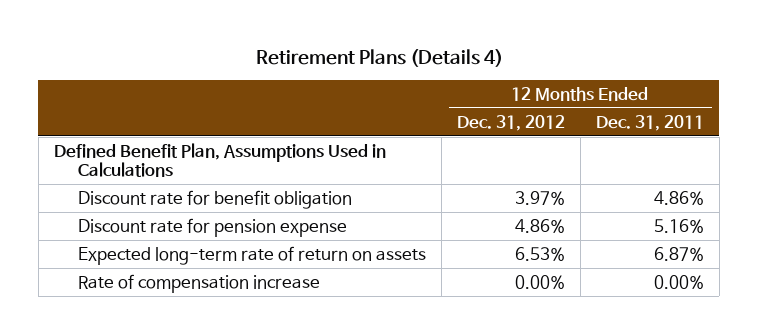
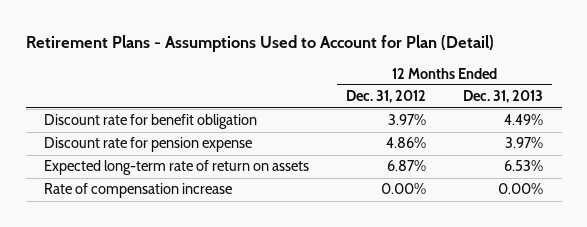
- Retirement Plans (Details 4)
+ Retirement Plans - Assumptions Used to Account for Plan (Detail)
- | 12 Months Ended Dec. 31, 2012 | 12 Months Ended Dec. 31, 2011
+ | 12 Months Ended Dec. 31, 2012 | 12 Months Ended Dec. 31, 2013
- Defined Benefit Plan, Assumptions Used in Calculations
- Expected long-term rate of return on assets | 6.53% | 6.87%
+ Expected long-term rate of return on assets | 6.87% | 6.53%

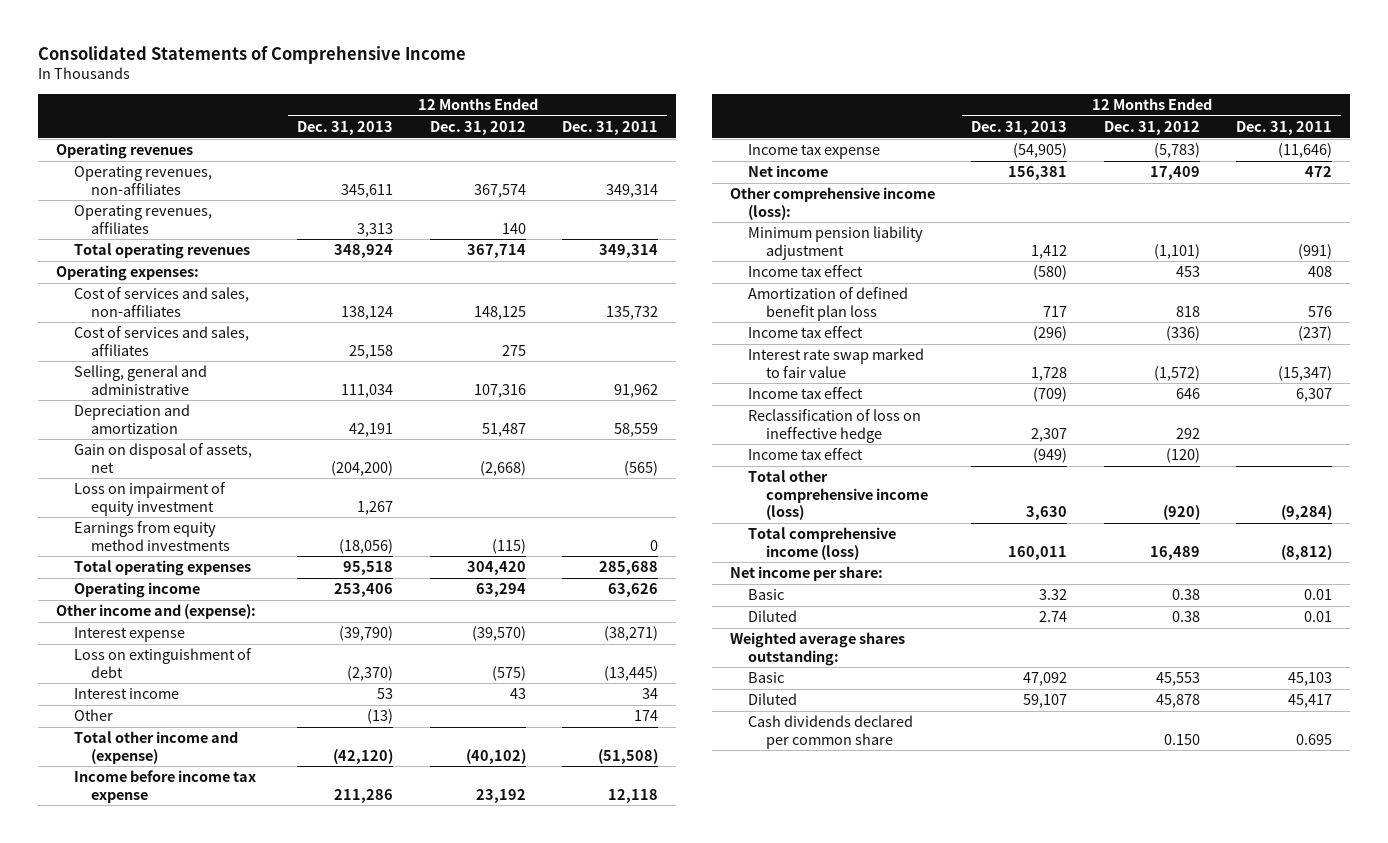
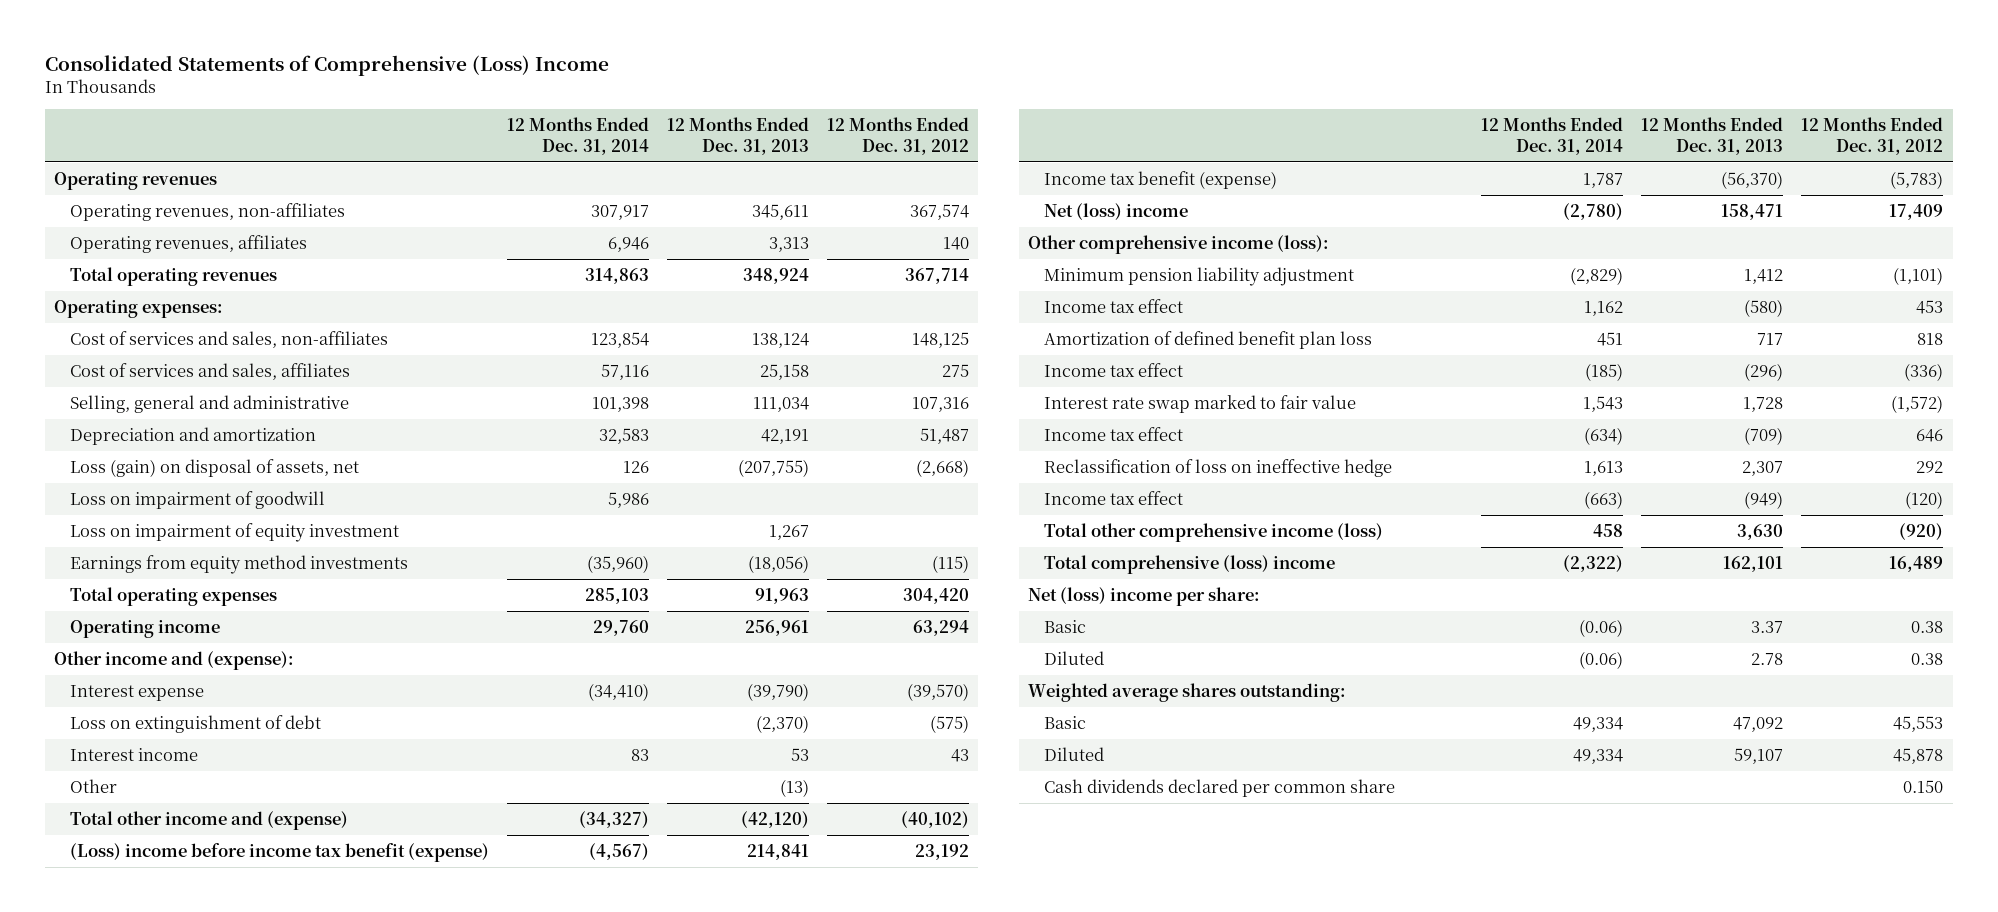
- Consolidated Statements of Comprehensive Income
+ Consolidated Statements of Comprehensive (Loss) Income
- | 12 Months Ended Dec. 31, 2013 | 12 Months Ended Dec. 31, 2012 | 12 Months Ended Dec. 31, 2011
+ | 12 Months Ended Dec. 31, 2014 | 12 Months Ended Dec. 31, 2013 | 12 Months Ended Dec. 31, 2012
- Gain on disposal of assets, net | (204,200) | (2,668) | (565)
+ Loss (gain) on disposal of assets, net | 126 | (207,755) | (2,668)
+ Loss on impairment of goodwill | 5,986 | |
- Total operating expenses | 95,518 | 304,420 | 285,688
- Operating income | 253,406 | 63,294 | 63,626
+ Total operating expenses | 285,103 | 91,963 | 304,420
+ Operating income | 29,760 | 256,961 | 63,294
- Income before income tax expense | 211,286 | 23,192 | 12,118
- Income tax expense | (54,905) | (5,783) | (11,646)
- Net income | 156,381 | 17,409 | 472
+ (Loss) income before income tax benefit (expense) | (4,567) | 214,841 | 23,192
+ Income tax benefit (expense) | 1,787 | (56,370) | (5,783)
+ Net (loss) income | (2,780) | 158,471 | 17,409
- Total comprehensive income (loss) | 160,011 | 16,489 | (8,812)
- Net income per share:
- Basic | 3.32 | 0.38 | 0.01
- Diluted | 2.74 | 0.38 | 0.01
+ Total comprehensive (loss) income | (2,322) | 162,101 | 16,489
+ Net (loss) income per share:
+ Basic | (0.06) | 3.37 | 0.38
+ Diluted | (0.06) | 2.78 | 0.38

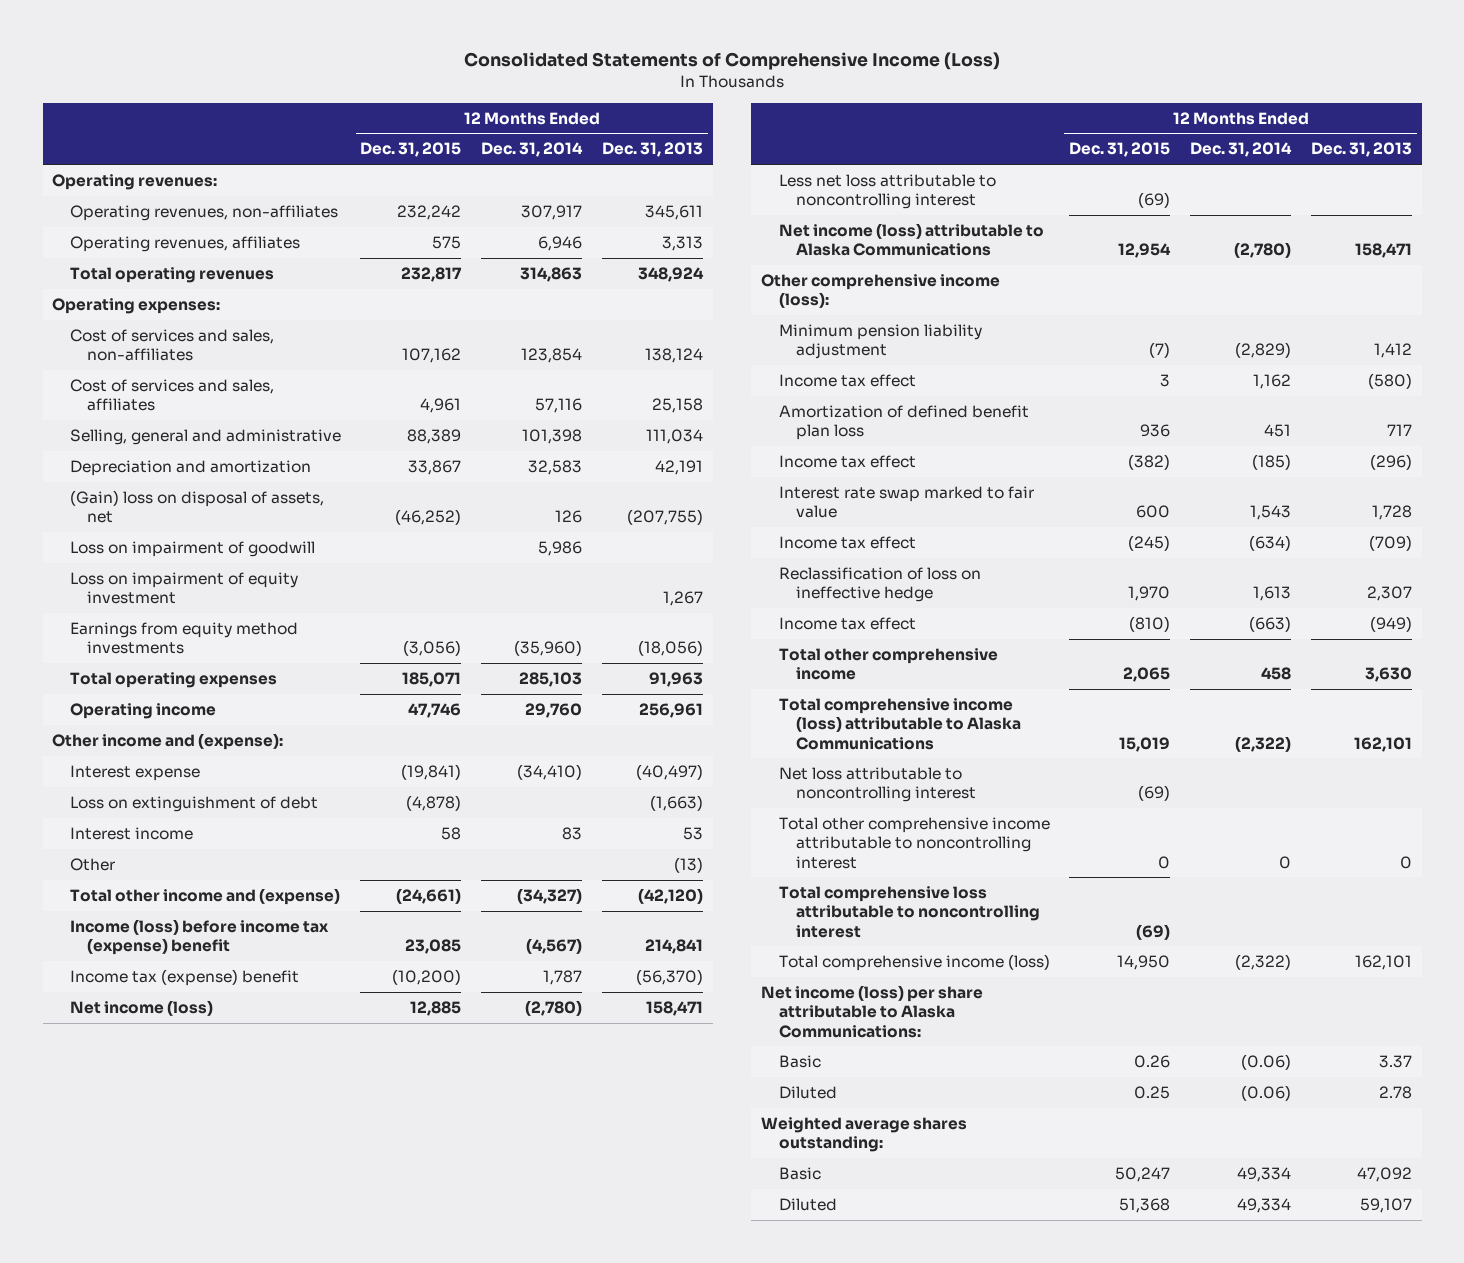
- Consolidated Statements of Comprehensive (Loss) Income
+ Consolidated Statements of Comprehensive Income (Loss)
- | 12 Months Ended Dec. 31, 2014 | 12 Months Ended Dec. 31, 2013 | 12 Months Ended Dec. 31, 2012
+ | 12 Months Ended Dec. 31, 2015 | 12 Months Ended Dec. 31, 2014 | 12 Months Ended Dec. 31, 2013
- Operating revenues
+ Operating revenues:
- Loss (gain) on disposal of assets, net | 126 | (207,755) | (2,668)
+ (Gain) loss on disposal of assets, net | (46,252) | 126 | (207,755)
- Interest expense | (34,410) | (39,790) | (39,570)
- Loss on extinguishment of debt | | (2,370) | (575)
+ Interest expense | (19,841) | (34,410) | (40,497)
+ Loss on extinguishment of debt | (4,878) | | (1,663)
- (Loss) income before income tax benefit (expense) | (4,567) | 214,841 | 23,192
- Income tax benefit (expense) | 1,787 | (56,370) | (5,783)
- Net (loss) income | (2,780) | 158,471 | 17,409
+ Income (loss) before income tax (expense) benefit | 23,085 | (4,567) | 214,841
+ Income tax (expense) benefit | (10,200) | 1,787 | (56,370)
+ Net income (loss) | 12,885 | (2,780) | 158,471
+ Less net loss attributable to noncontrolling interest | (69) | |
+ Net income (loss) attributable to Alaska Communications | 12,954 | (2,780) | 158,471
- Total other comprehensive income (loss) | 458 | 3,630 | (920)
- Total comprehensive (loss) income | (2,322) | 162,101 | 16,489
- Net (loss) income per share:
+ Total other comprehensive income | 2,065 | 458 | 3,630
+ Total comprehensive income (loss) attributable to Alaska Communications | 15,019 | (2,322) | 162,101
+ Net loss attributable to noncontrolling interest | (69) | |
+ Total other comprehensive income attributable to noncontrolling interest | 0 | 0 | 0
+ Total comprehensive loss attributable to noncontrolling interest | (69) | |
+ Total comprehensive income (loss) | 14,950 | (2,322) | 162,101
+ Net income (loss) per share attributable to Alaska Communications:
- Cash dividends declared per common share | | | 0.150

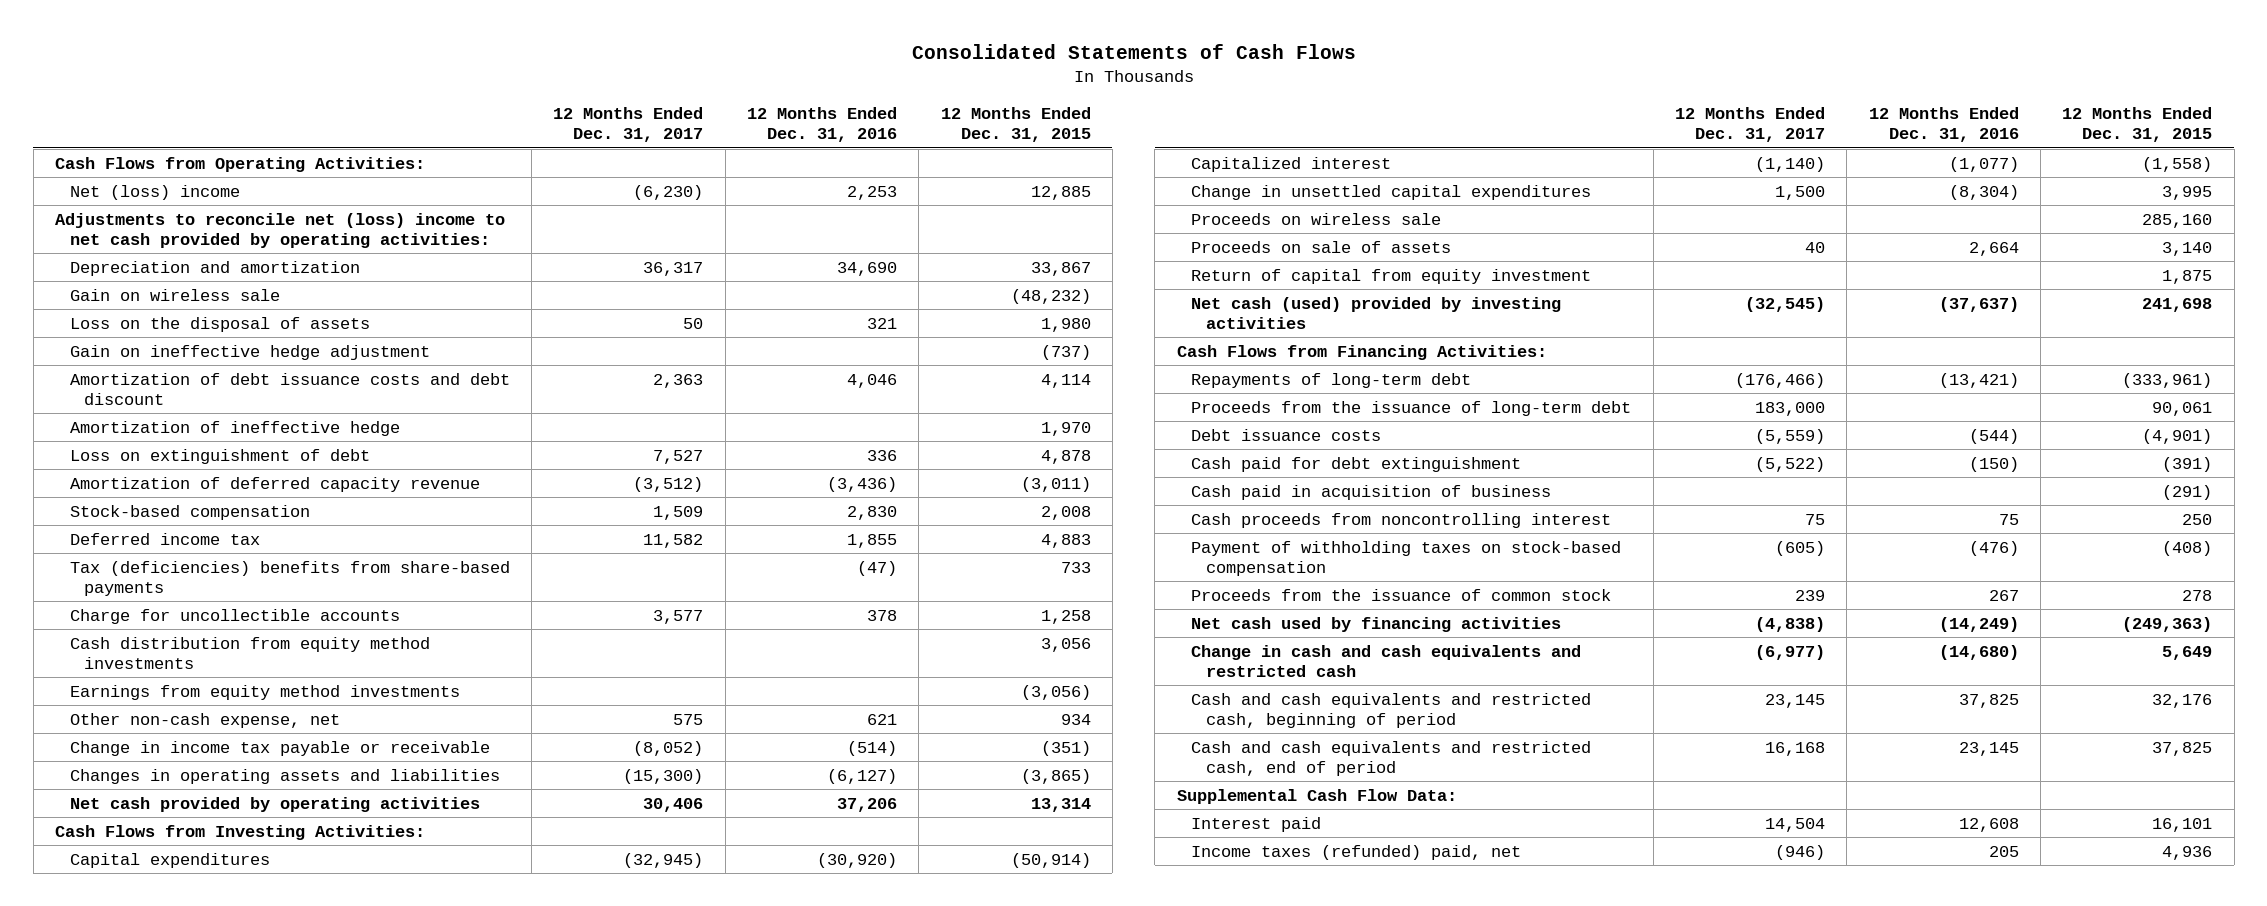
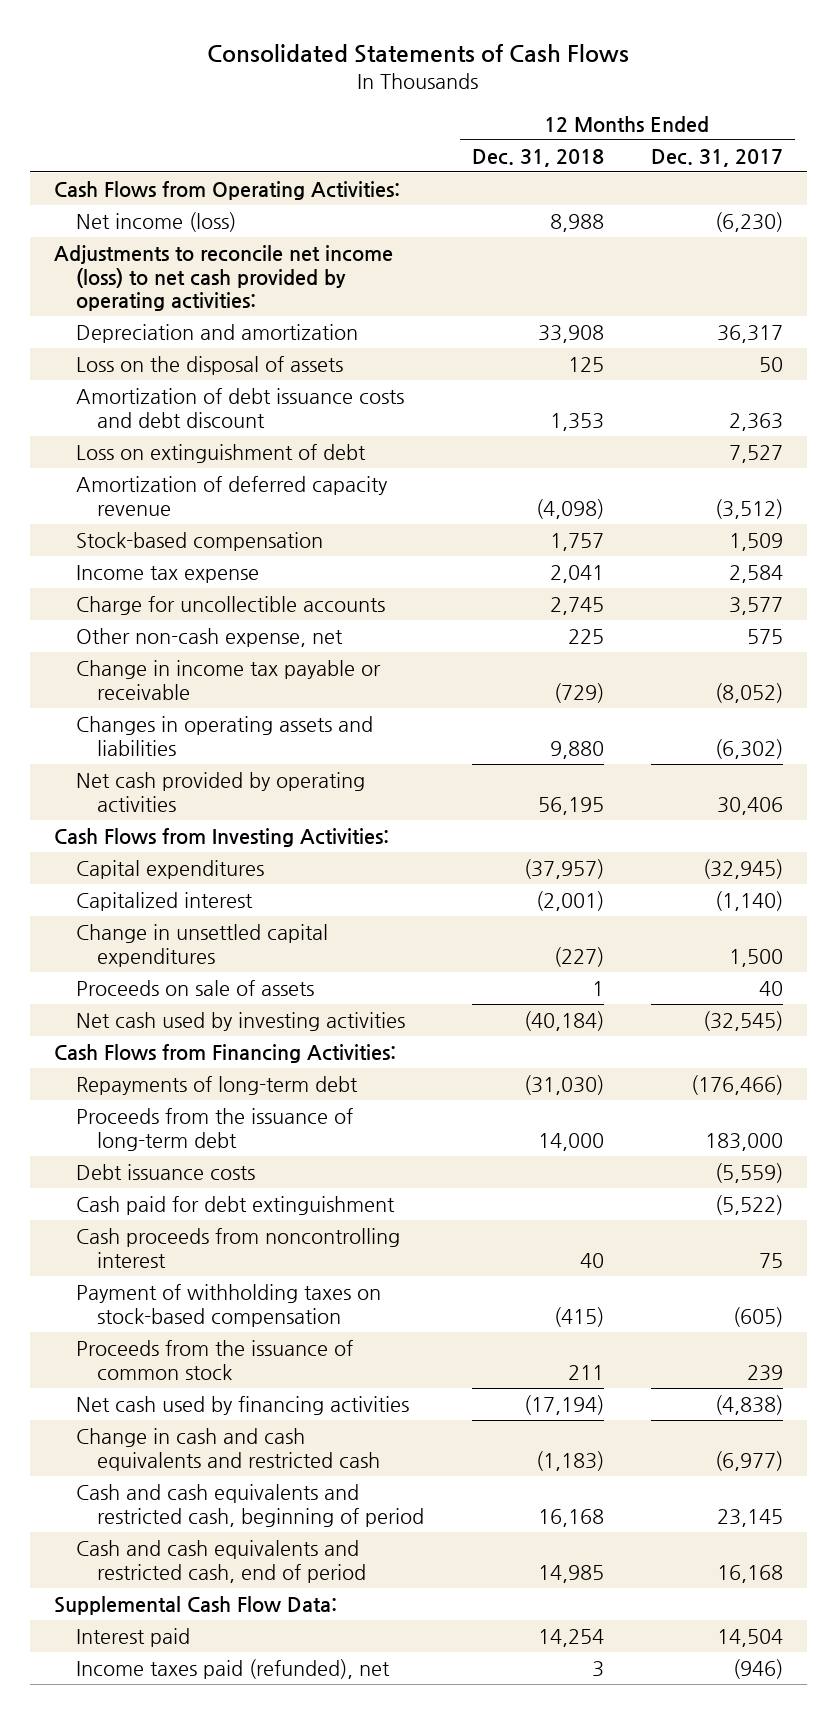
- | 12 Months Ended Dec. 31, 2017 | 12 Months Ended Dec. 31, 2016 | 12 Months Ended Dec. 31, 2015
+ | 12 Months Ended Dec. 31, 2018 | 12 Months Ended Dec. 31, 2017
- Net (loss) income | (6,230) | 2,253 | 12,885
- Adjustments to reconcile net (loss) income to net cash provided by operating activities:
+ Net income (loss) | 8,988 | (6,230)
+ Adjustments to reconcile net income (loss) to net cash provided by operating activities:
- Gain on wireless sale | | | (48,232)
- Gain on ineffective hedge adjustment | | | (737)
- Amortization of ineffective hedge | | | 1,970
- Deferred income tax | 11,582 | 1,855 | 4,883
- Tax (deficiencies) benefits from share-based payments | | (47) | 733
+ Income tax expense | 2,041 | 2,584
- Cash distribution from equity method investments | | | 3,056
- Earnings from equity method investments | | | (3,056)
- Changes in operating assets and liabilities | (15,300) | (6,127) | (3,865)
+ Changes in operating assets and liabilities | 9,880 | (6,302)
- Proceeds on wireless sale | | | 285,160
- Return of capital from equity investment | | | 1,875
- Net cash (used) provided by investing activities | (32,545) | (37,637) | 241,698
+ Net cash used by investing activities | (40,184) | (32,545)
- Cash paid in acquisition of business | | | (291)
- Income taxes (refunded) paid, net | (946) | 205 | 4,936
+ Income taxes paid (refunded), net | 3 | (946)

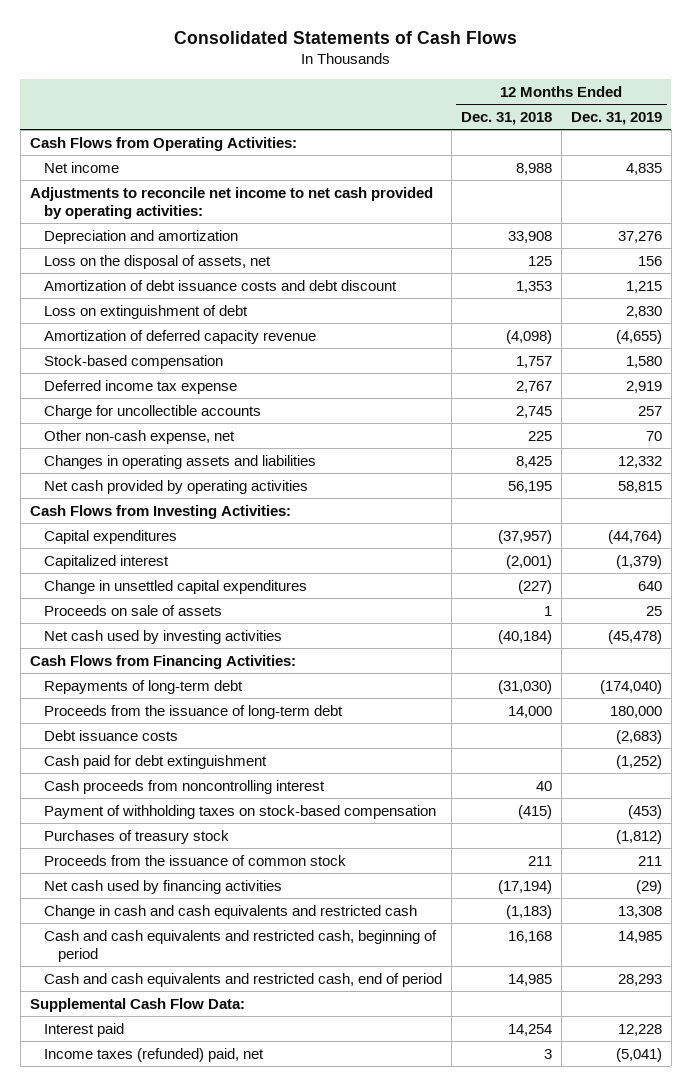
- | 12 Months Ended Dec. 31, 2018 | 12 Months Ended Dec. 31, 2017
+ | 12 Months Ended Dec. 31, 2018 | 12 Months Ended Dec. 31, 2019
- Net income (loss) | 8,988 | (6,230)
- Adjustments to reconcile net income (loss) to net cash provided by operating activities:
+ Net income | 8,988 | 4,835
+ Adjustments to reconcile net income to net cash provided by operating activities:
- Loss on the disposal of assets | 125 | 50
+ Loss on the disposal of assets, net | 125 | 156
- Income tax expense | 2,041 | 2,584
+ Deferred income tax expense | 2,767 | 2,919
- Change in income tax payable or receivable | (729) | (8,052)
- Changes in operating assets and liabilities | 9,880 | (6,302)
+ Changes in operating assets and liabilities | 8,425 | 12,332
+ Purchases of treasury stock | | (1,812)
- Income taxes paid (refunded), net | 3 | (946)
+ Income taxes (refunded) paid, net | 3 | (5,041)

